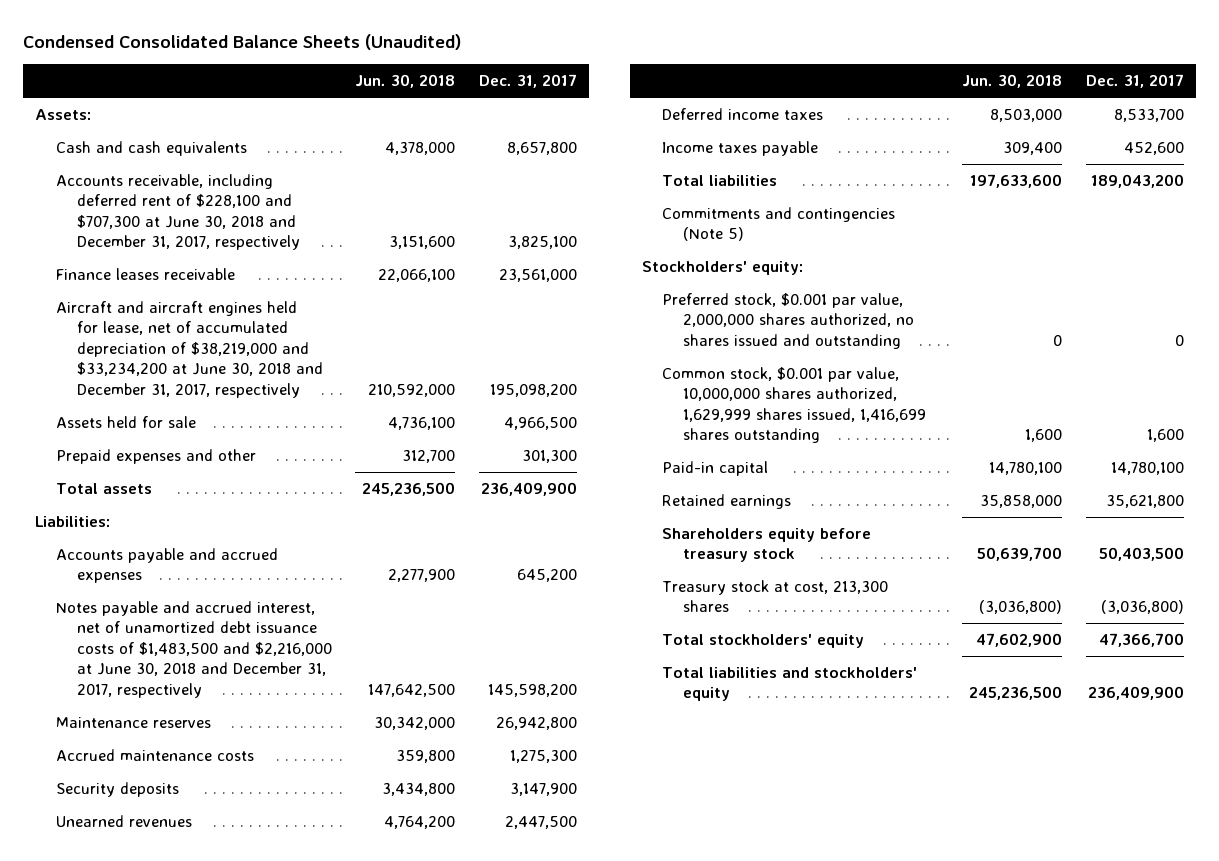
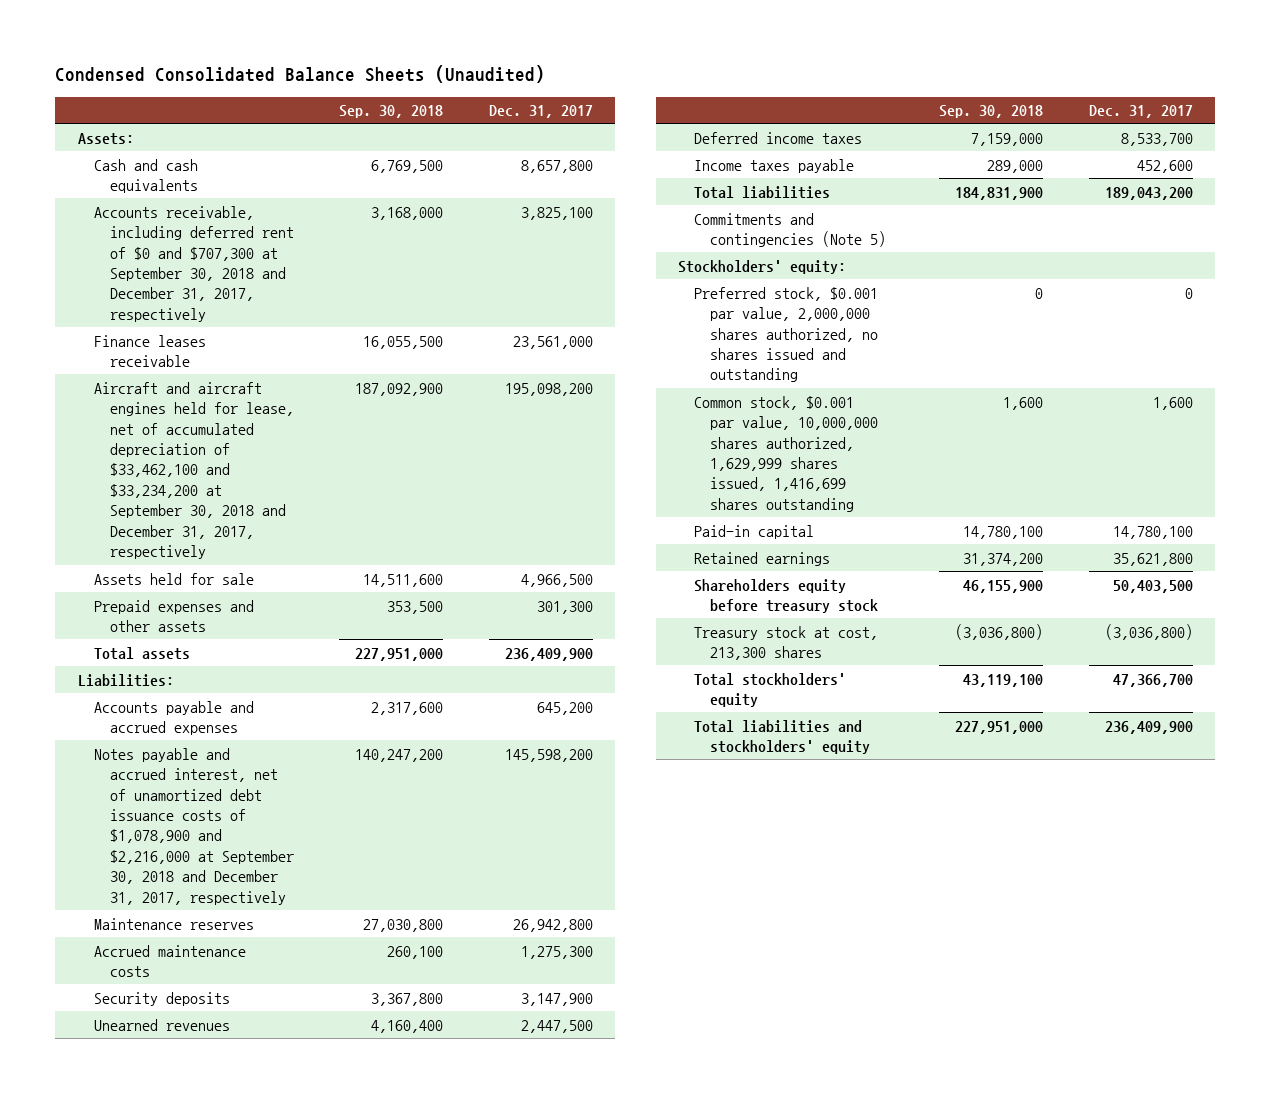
- | Jun. 30, 2018 | Dec. 31, 2017
+ | Sep. 30, 2018 | Dec. 31, 2017
- Accounts receivable, including deferred rent of $228,100 and $707,300 at June 30, 2018 and December 31, 2017, respectively | 3,151,600 | 3,825,100
+ Accounts receivable, including deferred rent of $0 and $707,300 at September 30, 2018 and December 31, 2017, respectively | 3,168,000 | 3,825,100
- Aircraft and aircraft engines held for lease, net of accumulated depreciation of $38,219,000 and $33,234,200 at June 30, 2018 and December 31, 2017, respectively | 210,592,000 | 195,098,200
+ Aircraft and aircraft engines held for lease, net of accumulated depreciation of $33,462,100 and $33,234,200 at September 30, 2018 and December 31, 2017, respectively | 187,092,900 | 195,098,200
- Prepaid expenses and other | 312,700 | 301,300
+ Prepaid expenses and other assets | 353,500 | 301,300
- Notes payable and accrued interest, net of unamortized debt issuance costs of $1,483,500 and $2,216,000 at June 30, 2018 and December 31, 2017, respectively | 147,642,500 | 145,598,200
+ Notes payable and accrued interest, net of unamortized debt issuance costs of $1,078,900 and $2,216,000 at September 30, 2018 and December 31, 2017, respectively | 140,247,200 | 145,598,200

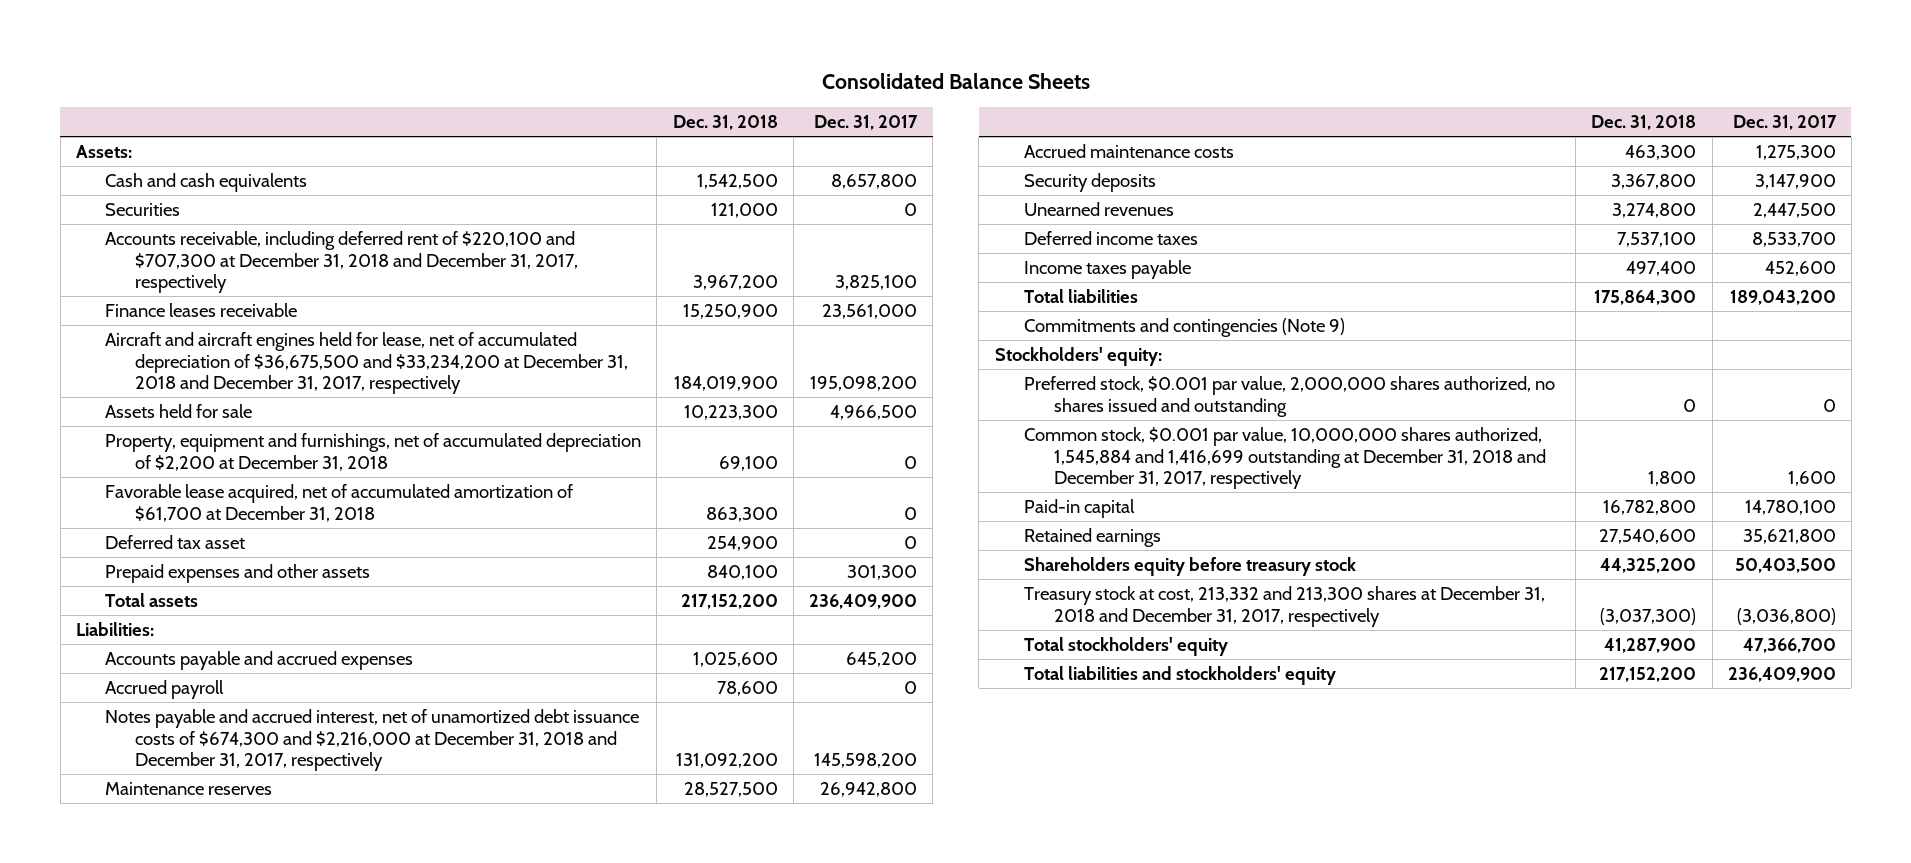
- Condensed Consolidated Balance Sheets (Unaudited)
+ Consolidated Balance Sheets
- | Sep. 30, 2018 | Dec. 31, 2017
+ | Dec. 31, 2018 | Dec. 31, 2017
- Accounts receivable, including deferred rent of $0 and $707,300 at September 30, 2018 and December 31, 2017, respectively | 3,168,000 | 3,825,100
+ Securities | 121,000 | 0
+ Accounts receivable, including deferred rent of $220,100 and $707,300 at December 31, 2018 and December 31, 2017, respectively | 3,967,200 | 3,825,100
- Aircraft and aircraft engines held for lease, net of accumulated depreciation of $33,462,100 and $33,234,200 at September 30, 2018 and December 31, 2017, respectively | 187,092,900 | 195,098,200
+ Aircraft and aircraft engines held for lease, net of accumulated depreciation of $36,675,500 and $33,234,200 at December 31, 2018 and December 31, 2017, respectively | 184,019,900 | 195,098,200
+ Property, equipment and furnishings, net of accumulated depreciation of $2,200 at December 31, 2018 | 69,100 | 0
+ Favorable lease acquired, net of accumulated amortization of $61,700 at December 31, 2018 | 863,300 | 0
+ Deferred tax asset | 254,900 | 0
- Notes payable and accrued interest, net of unamortized debt issuance costs of $1,078,900 and $2,216,000 at September 30, 2018 and December 31, 2017, respectively | 140,247,200 | 145,598,200
+ Accrued payroll | 78,600 | 0
+ Notes payable and accrued interest, net of unamortized debt issuance costs of $674,300 and $2,216,000 at December 31, 2018 and December 31, 2017, respectively | 131,092,200 | 145,598,200
- Commitments and contingencies (Note 5)
+ Commitments and contingencies (Note 9)
- Common stock, $0.001 par value, 10,000,000 shares authorized, 1,629,999 shares issued, 1,416,699 shares outstanding | 1,600 | 1,600
+ Common stock, $0.001 par value, 10,000,000 shares authorized, 1,545,884 and 1,416,699 outstanding at December 31, 2018 and December 31, 2017, respectively | 1,800 | 1,600
- Treasury stock at cost, 213,300 shares | (3,036,800) | (3,036,800)
+ Treasury stock at cost, 213,332 and 213,300 shares at December 31, 2018 and December 31, 2017, respectively | (3,037,300) | (3,036,800)

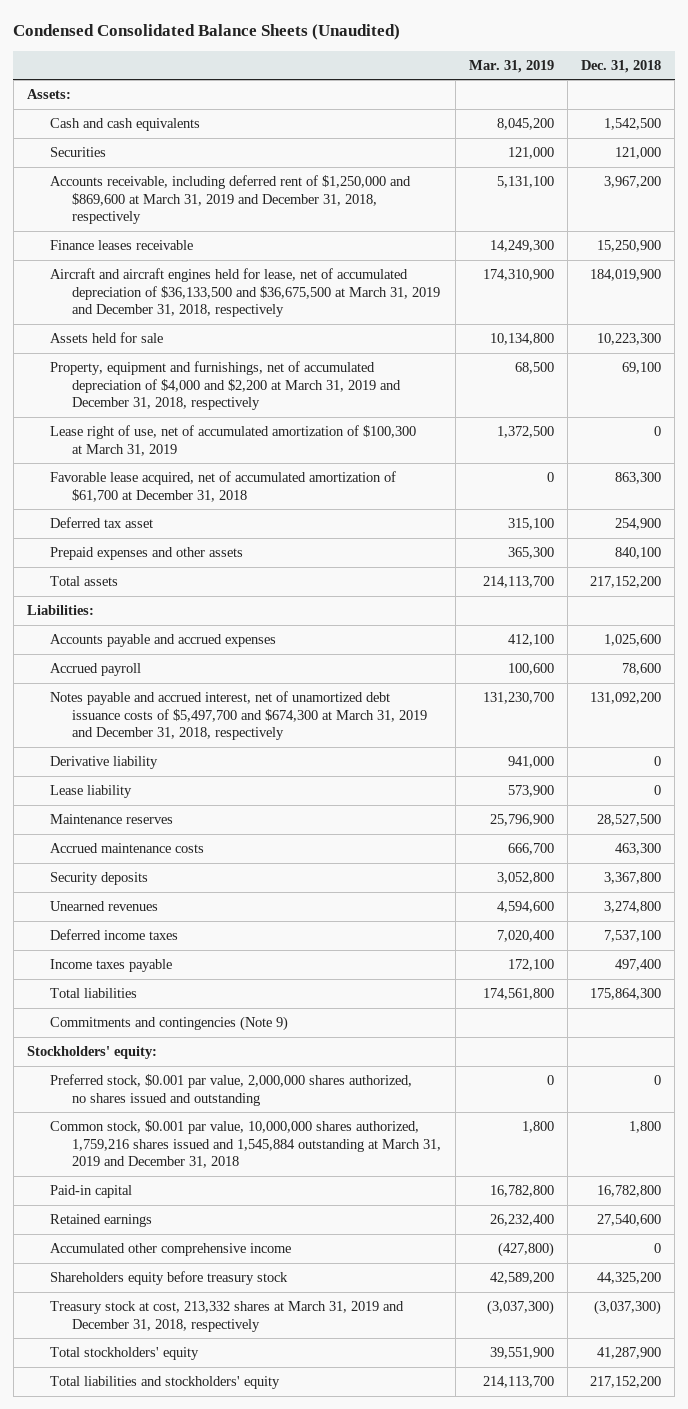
- Consolidated Balance Sheets
+ Condensed Consolidated Balance Sheets (Unaudited)
- | Dec. 31, 2018 | Dec. 31, 2017
+ | Mar. 31, 2019 | Dec. 31, 2018
- Accounts receivable, including deferred rent of $220,100 and $707,300 at December 31, 2018 and December 31, 2017, respectively | 3,967,200 | 3,825,100
+ Accounts receivable, including deferred rent of $1,250,000 and $869,600 at March 31, 2019 and December 31, 2018, respectively | 5,131,100 | 3,967,200
- Aircraft and aircraft engines held for lease, net of accumulated depreciation of $36,675,500 and $33,234,200 at December 31, 2018 and December 31, 2017, respectively | 184,019,900 | 195,098,200
+ Aircraft and aircraft engines held for lease, net of accumulated depreciation of $36,133,500 and $36,675,500 at March 31, 2019 and December 31, 2018, respectively | 174,310,900 | 184,019,900
- Property, equipment and furnishings, net of accumulated depreciation of $2,200 at December 31, 2018 | 69,100 | 0
+ Property, equipment and furnishings, net of accumulated depreciation of $4,000 and $2,200 at March 31, 2019 and December 31, 2018, respectively | 68,500 | 69,100
+ Lease right of use, net of accumulated amortization of $100,300 at March 31, 2019 | 1,372,500 | 0
- Notes payable and accrued interest, net of unamortized debt issuance costs of $674,300 and $2,216,000 at December 31, 2018 and December 31, 2017, respectively | 131,092,200 | 145,598,200
+ Notes payable and accrued interest, net of unamortized debt issuance costs of $5,497,700 and $674,300 at March 31, 2019 and December 31, 2018, respectively | 131,230,700 | 131,092,200
+ Derivative liability | 941,000 | 0
+ Lease liability | 573,900 | 0
- Common stock, $0.001 par value, 10,000,000 shares authorized, 1,545,884 and 1,416,699 outstanding at December 31, 2018 and December 31, 2017, respectively | 1,800 | 1,600
+ Common stock, $0.001 par value, 10,000,000 shares authorized, 1,759,216 shares issued and 1,545,884 outstanding at March 31, 2019 and December 31, 2018 | 1,800 | 1,800
+ Accumulated other comprehensive income | (427,800) | 0
- Treasury stock at cost, 213,332 and 213,300 shares at December 31, 2018 and December 31, 2017, respectively | (3,037,300) | (3,036,800)
+ Treasury stock at cost, 213,332 shares at March 31, 2019 and December 31, 2018, respectively | (3,037,300) | (3,037,300)

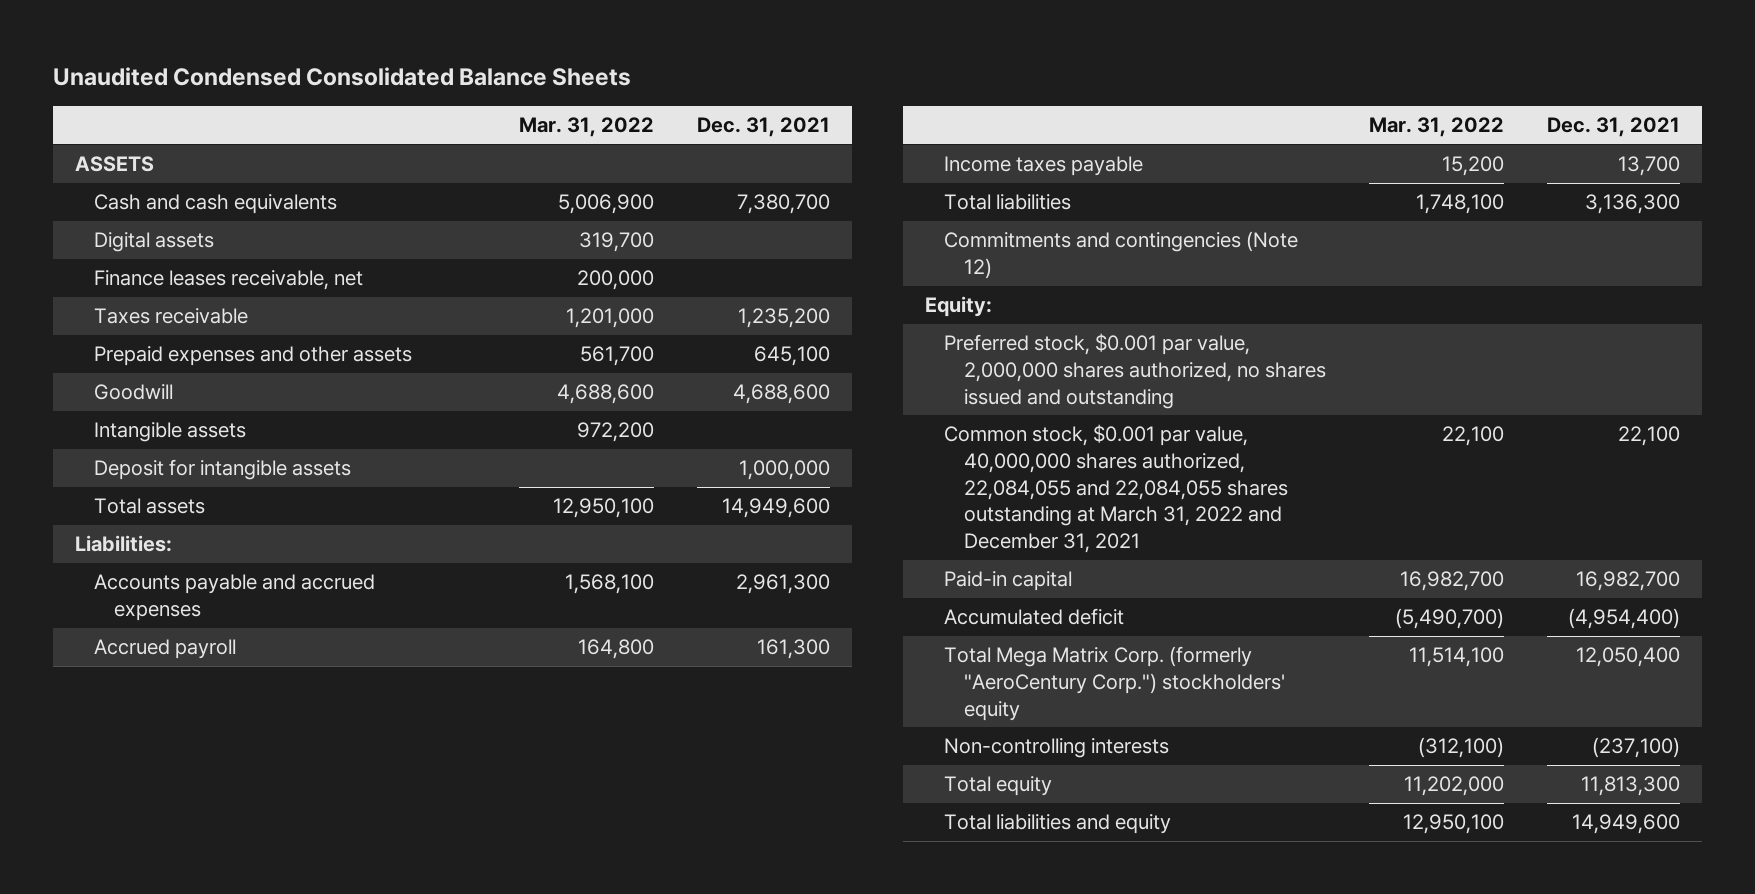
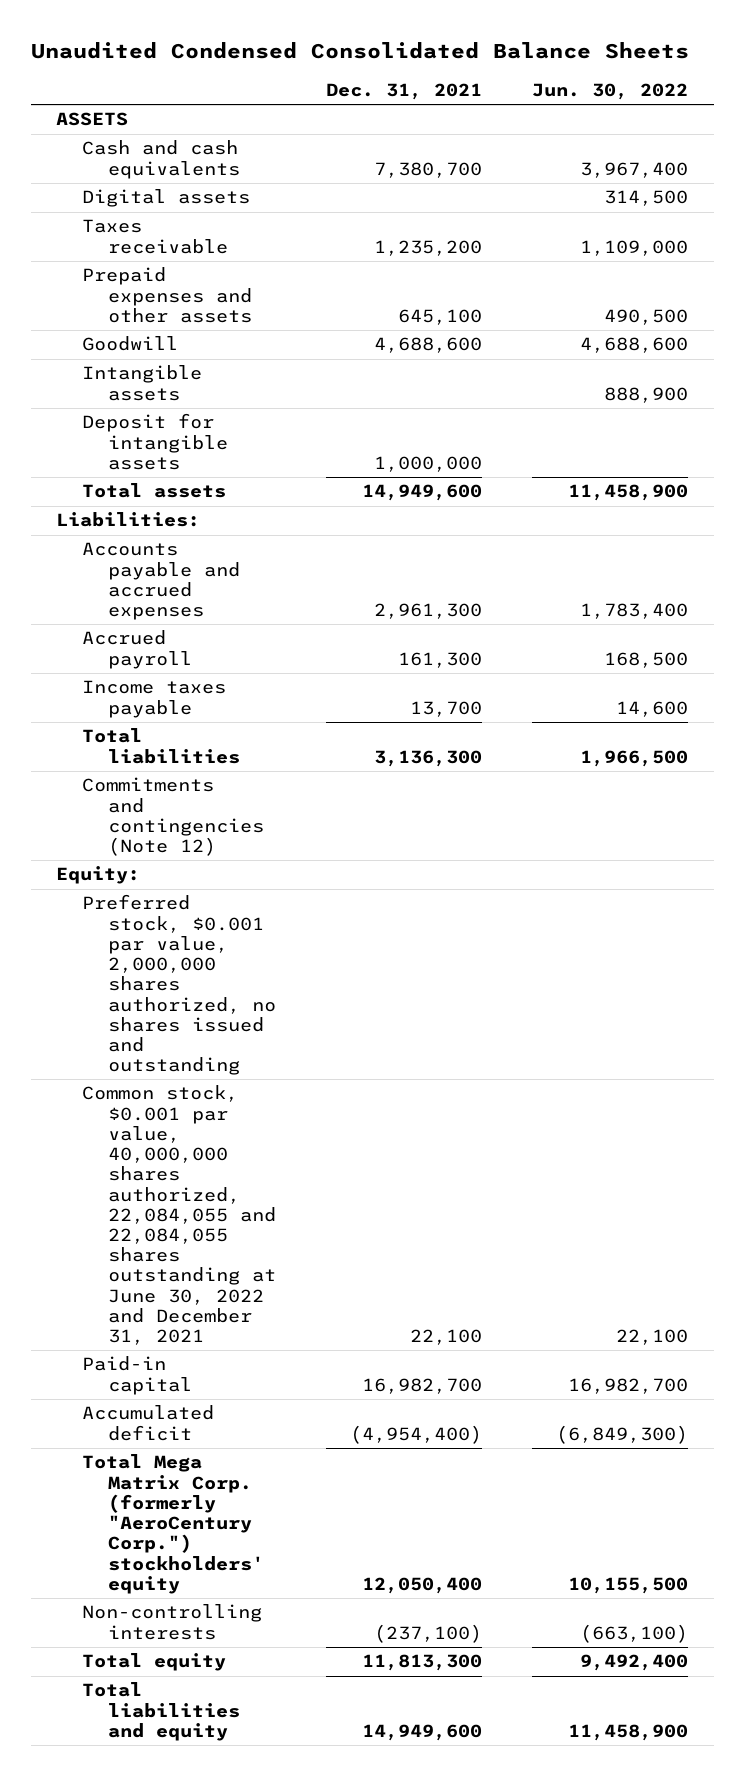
- | Mar. 31, 2022 | Dec. 31, 2021
+ | Dec. 31, 2021 | Jun. 30, 2022
- Finance leases receivable, net | 200,000 |
- Common stock, $0.001 par value, 40,000,000 shares authorized, 22,084,055 and 22,084,055 shares outstanding at March 31, 2022 and December 31, 2021 | 22,100 | 22,100
+ Common stock, $0.001 par value, 40,000,000 shares authorized, 22,084,055 and 22,084,055 shares outstanding at June 30, 2022 and December 31, 2021 | 22,100 | 22,100

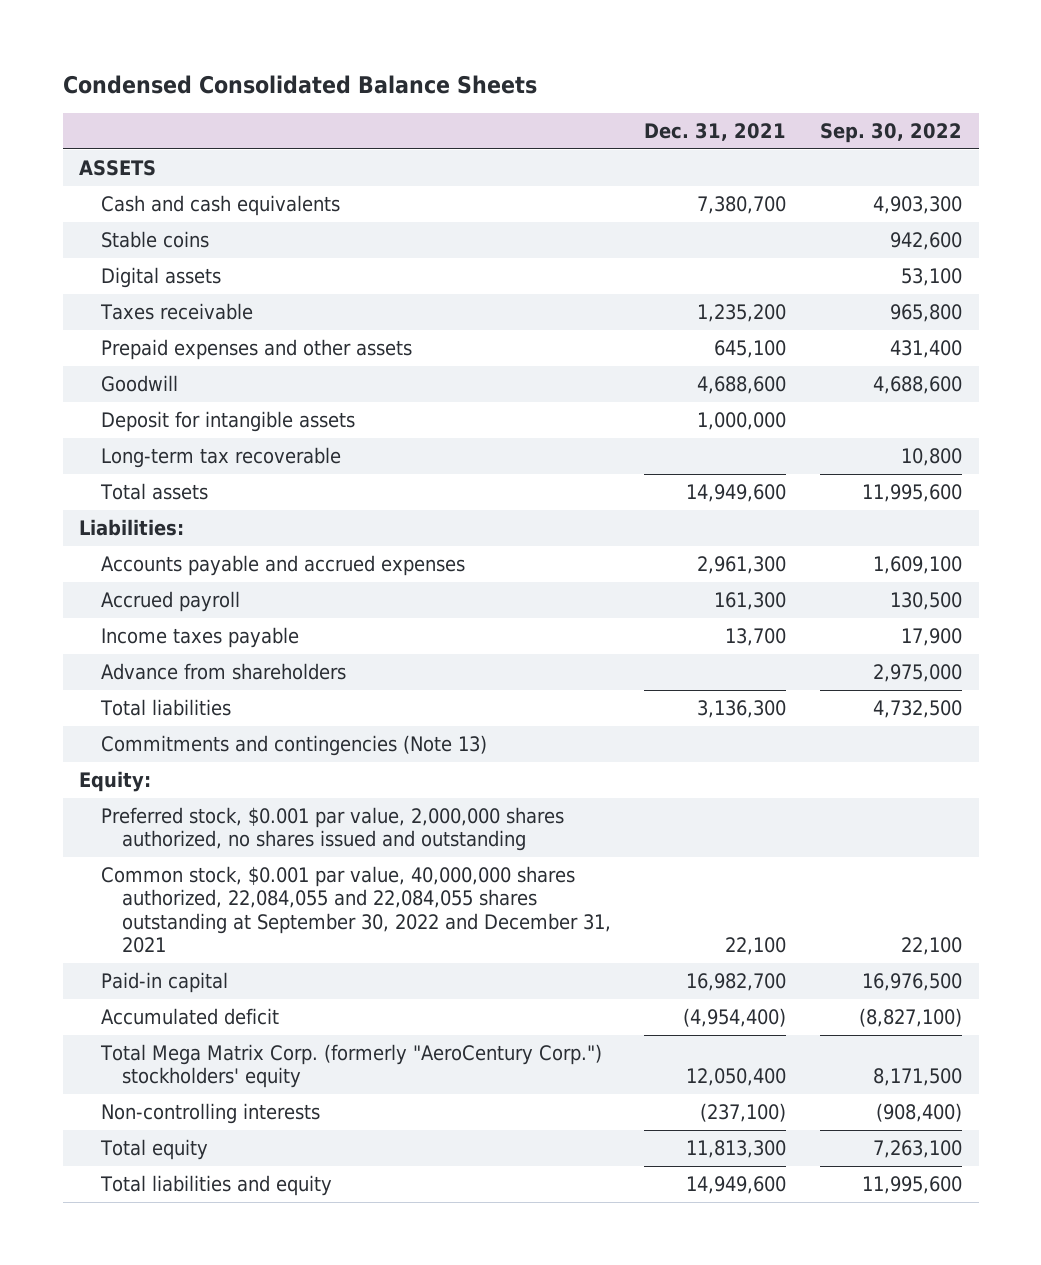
- Unaudited Condensed Consolidated Balance Sheets
+ Condensed Consolidated Balance Sheets
- | Dec. 31, 2021 | Jun. 30, 2022
+ | Dec. 31, 2021 | Sep. 30, 2022
+ Stable coins | | 942,600
- Intangible assets | | 888,900
+ Long-term tax recoverable | | 10,800
+ Advance from shareholders | | 2,975,000
- Commitments and contingencies (Note 12)
+ Commitments and contingencies (Note 13)
- Common stock, $0.001 par value, 40,000,000 shares authorized, 22,084,055 and 22,084,055 shares outstanding at June 30, 2022 and December 31, 2021 | 22,100 | 22,100
+ Common stock, $0.001 par value, 40,000,000 shares authorized, 22,084,055 and 22,084,055 shares outstanding at September 30, 2022 and December 31, 2021 | 22,100 | 22,100

